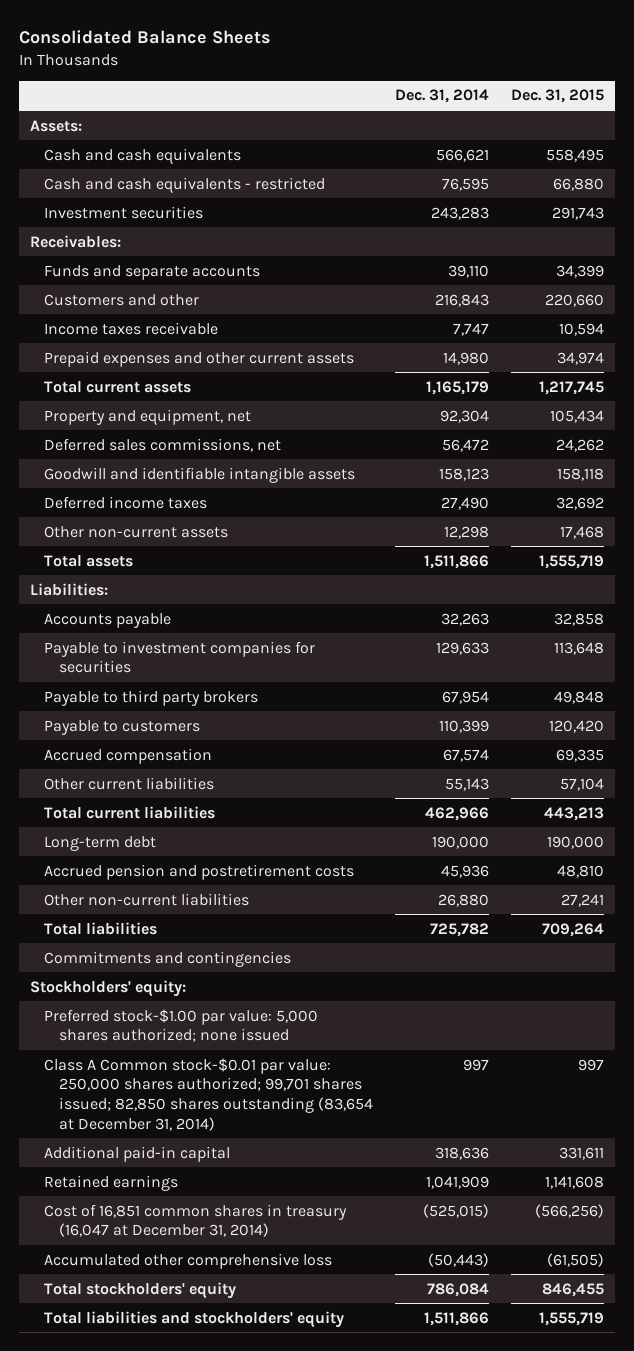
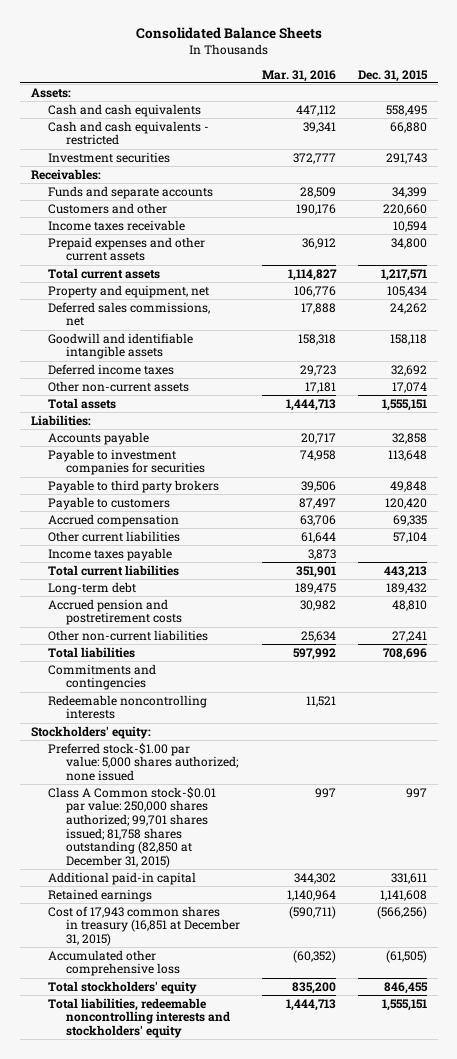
- | Dec. 31, 2014 | Dec. 31, 2015
+ | Mar. 31, 2016 | Dec. 31, 2015
- Prepaid expenses and other current assets | 14,980 | 34,974
- Total current assets | 1,165,179 | 1,217,745
+ Prepaid expenses and other current assets | 36,912 | 34,800
+ Total current assets | 1,114,827 | 1,217,571
- Other non-current assets | 12,298 | 17,468
- Total assets | 1,511,866 | 1,555,719
+ Other non-current assets | 17,181 | 17,074
+ Total assets | 1,444,713 | 1,555,151
+ Income taxes payable | 3,873 |
- Long-term debt | 190,000 | 190,000
+ Long-term debt | 189,475 | 189,432
- Total liabilities | 725,782 | 709,264
+ Total liabilities | 597,992 | 708,696
+ Redeemable noncontrolling interests | 11,521 |
- Class A Common stock-$0.01 par value: 250,000 shares authorized; 99,701 shares issued; 82,850 shares outstanding (83,654 at December 31, 2014) | 997 | 997
+ Class A Common stock-$0.01 par value: 250,000 shares authorized; 99,701 shares issued; 81,758 shares outstanding (82,850 at December 31, 2015) | 997 | 997
- Cost of 16,851 common shares in treasury (16,047 at December 31, 2014) | (525,015) | (566,256)
+ Cost of 17,943 common shares in treasury (16,851 at December 31, 2015) | (590,711) | (566,256)
- Total liabilities and stockholders' equity | 1,511,866 | 1,555,719
+ Total liabilities, redeemable noncontrolling interests and stockholders' equity | 1,444,713 | 1,555,151

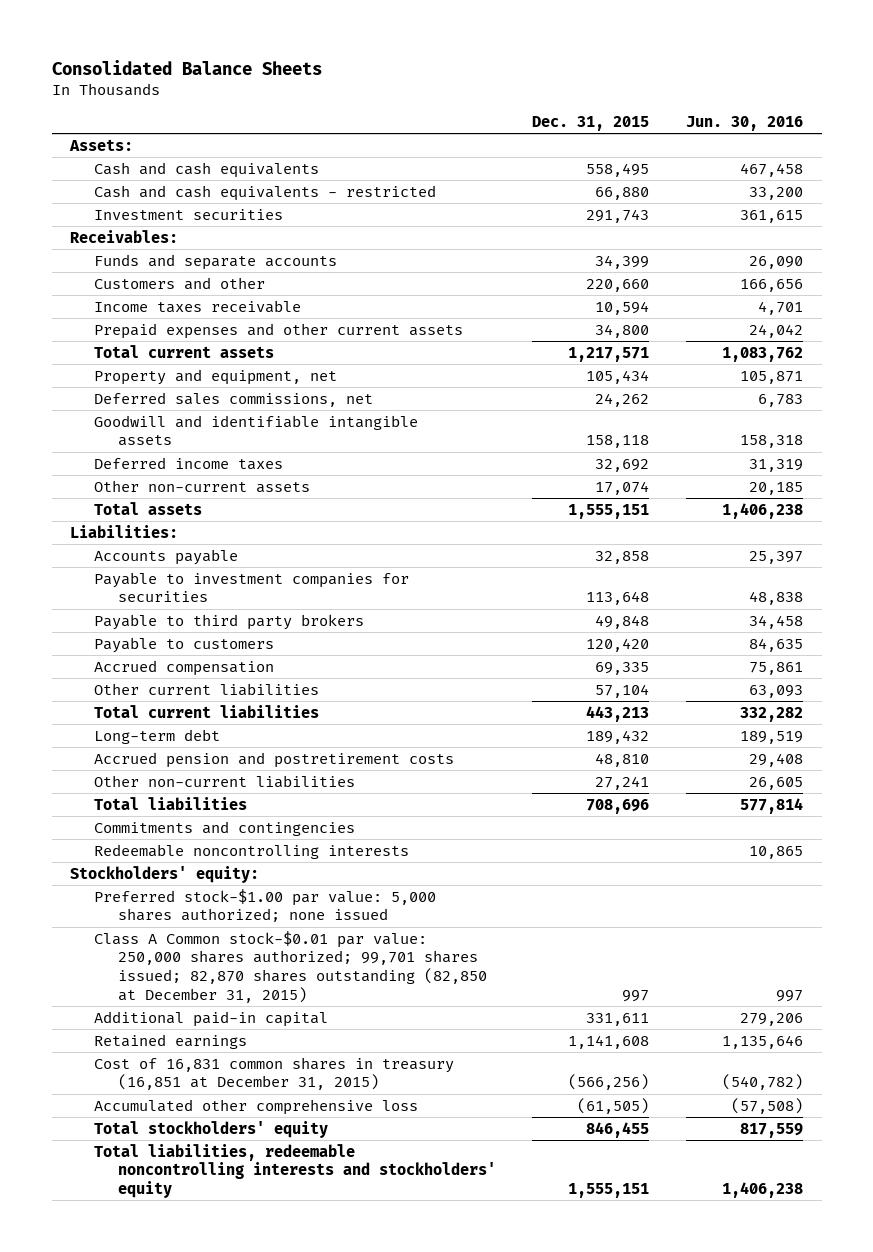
- | Mar. 31, 2016 | Dec. 31, 2015
+ | Dec. 31, 2015 | Jun. 30, 2016
- Income taxes payable | 3,873 |
- Class A Common stock-$0.01 par value: 250,000 shares authorized; 99,701 shares issued; 81,758 shares outstanding (82,850 at December 31, 2015) | 997 | 997
+ Class A Common stock-$0.01 par value: 250,000 shares authorized; 99,701 shares issued; 82,870 shares outstanding (82,850 at December 31, 2015) | 997 | 997
- Cost of 17,943 common shares in treasury (16,851 at December 31, 2015) | (590,711) | (566,256)
+ Cost of 16,831 common shares in treasury (16,851 at December 31, 2015) | (566,256) | (540,782)

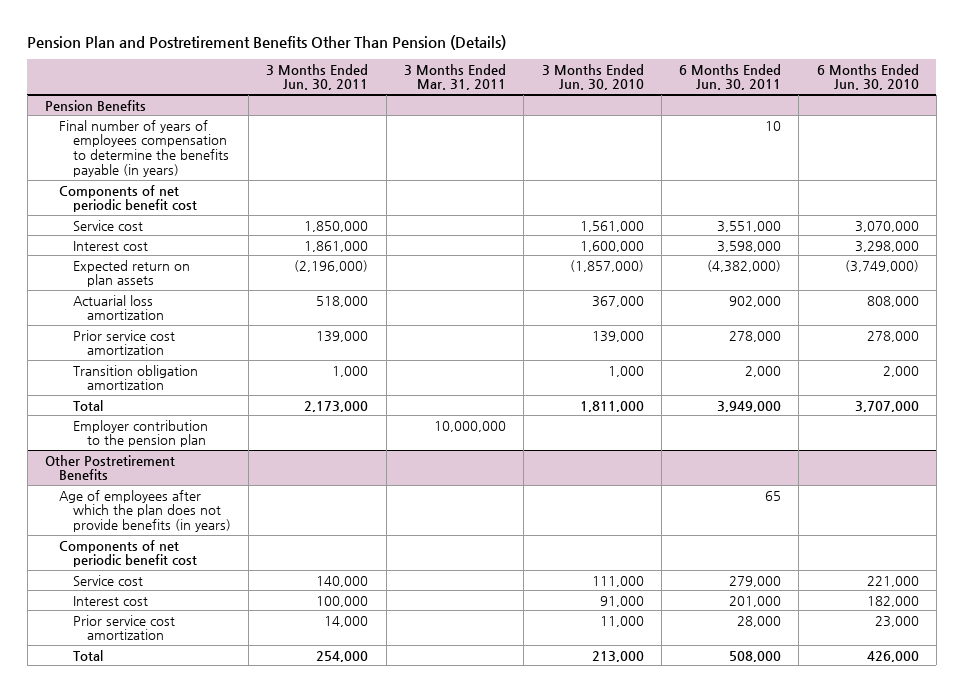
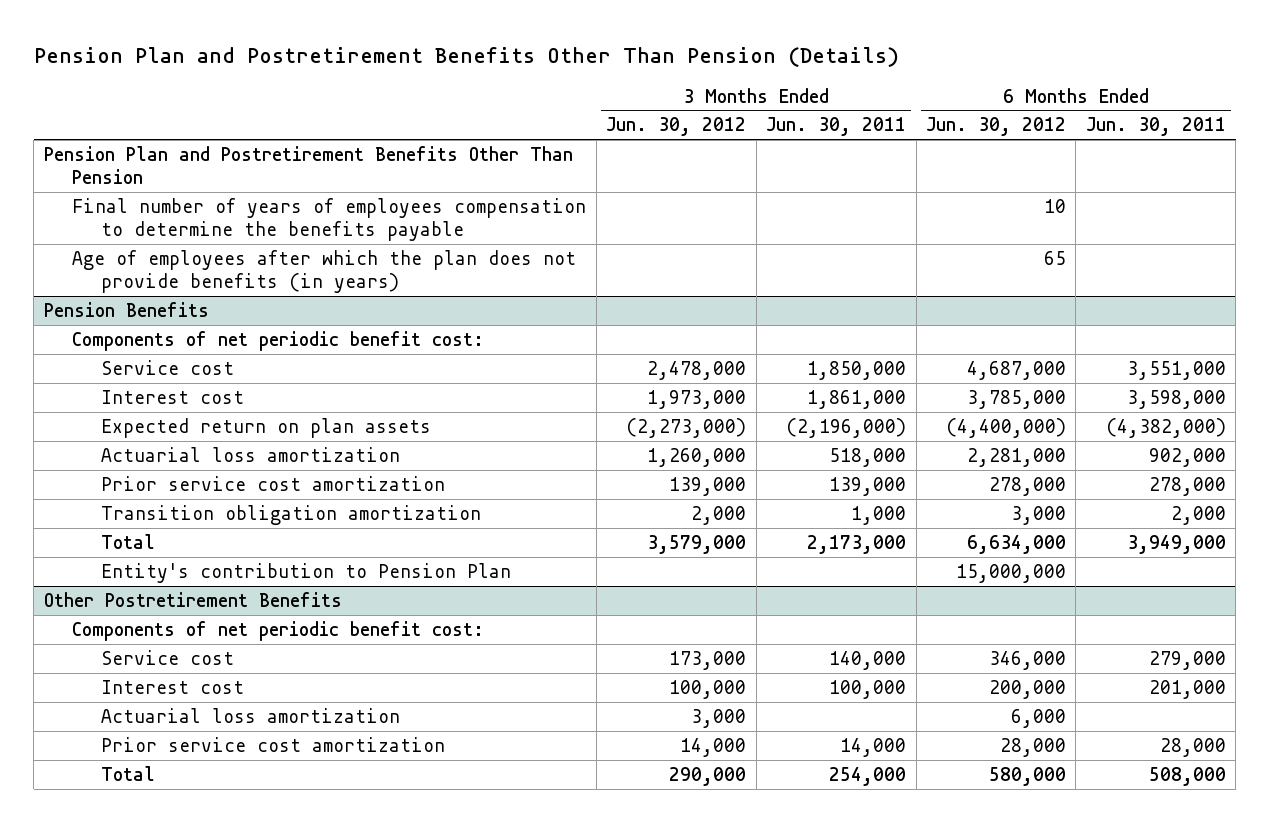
- | 3 Months Ended Jun. 30, 2011 | 3 Months Ended Mar. 31, 2011 | 3 Months Ended Jun. 30, 2010 | 6 Months Ended Jun. 30, 2011 | 6 Months Ended Jun. 30, 2010
+ | 3 Months Ended Jun. 30, 2012 | 3 Months Ended Jun. 30, 2011 | 6 Months Ended Jun. 30, 2012 | 6 Months Ended Jun. 30, 2011
+ Pension Plan and Postretirement Benefits Other Than Pension
+ Final number of years of employees compensation to determine the benefits payable | | | 10 |
+ Age of employees after which the plan does not provide benefits (in years) | | | 65 |
@ Pension Benefits
- Final number of years of employees compensation to determine the benefits payable (in years) | | | | 10 |
- Components of net periodic benefit cost
+ Components of net periodic benefit cost:
- Employer contribution to the pension plan | | 10,000,000 | | |
+ Entity's contribution to Pension Plan | | | 15,000,000 |
@ Other Postretirement Benefits
- Age of employees after which the plan does not provide benefits (in years) | | | | 65 |
- Components of net periodic benefit cost
+ Components of net periodic benefit cost:
+ Actuarial loss amortization | 3,000 | | 6,000 |

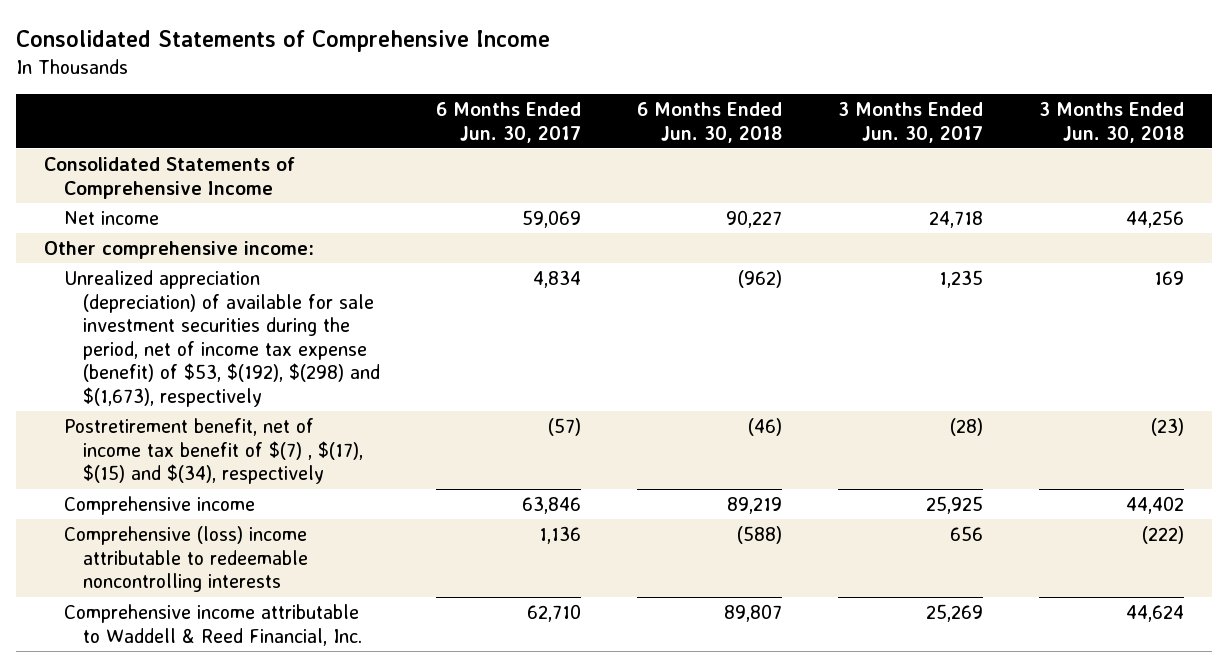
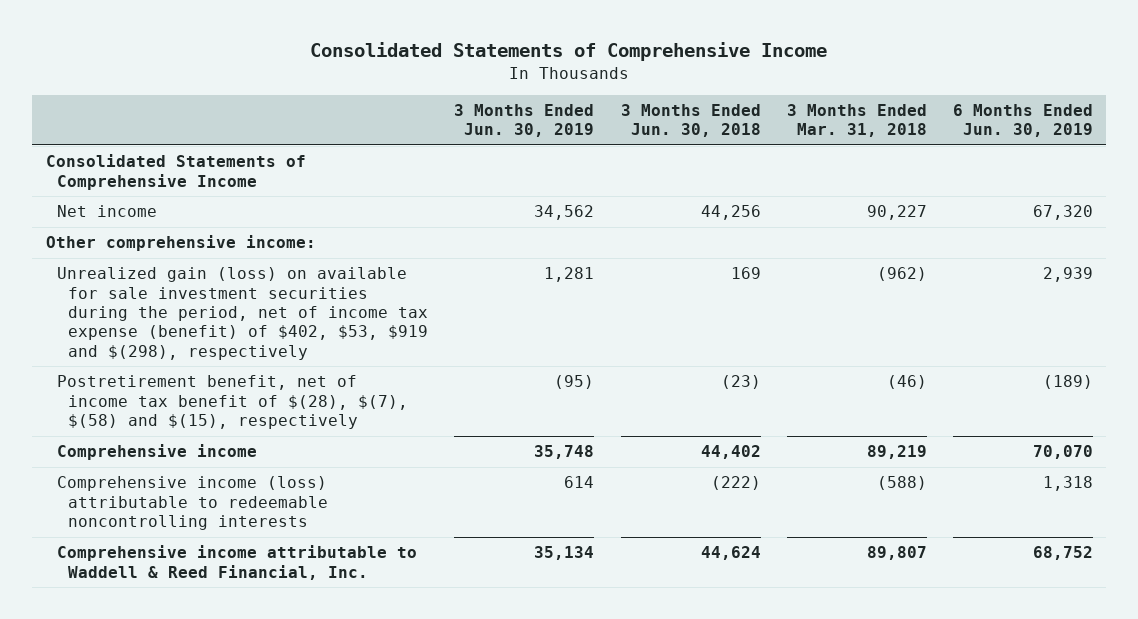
- | 6 Months Ended Jun. 30, 2017 | 6 Months Ended Jun. 30, 2018 | 3 Months Ended Jun. 30, 2017 | 3 Months Ended Jun. 30, 2018
+ | 3 Months Ended Jun. 30, 2019 | 3 Months Ended Jun. 30, 2018 | 3 Months Ended Mar. 31, 2018 | 6 Months Ended Jun. 30, 2019
- Unrealized appreciation (depreciation) of available for sale investment securities during the period, net of income tax expense (benefit) of $53, $(192), $(298) and $(1,673), respectively | 4,834 | (962) | 1,235 | 169
- Postretirement benefit, net of income tax benefit of $(7) , $(17), $(15) and $(34), respectively | (57) | (46) | (28) | (23)
+ Unrealized gain (loss) on available for sale investment securities during the period, net of income tax expense (benefit) of $402, $53, $919 and $(298), respectively | 1,281 | 169 | (962) | 2,939
+ Postretirement benefit, net of income tax benefit of $(28), $(7), $(58) and $(15), respectively | (95) | (23) | (46) | (189)
- Comprehensive (loss) income attributable to redeemable noncontrolling interests | 1,136 | (588) | 656 | (222)
+ Comprehensive income (loss) attributable to redeemable noncontrolling interests | 614 | (222) | (588) | 1,318

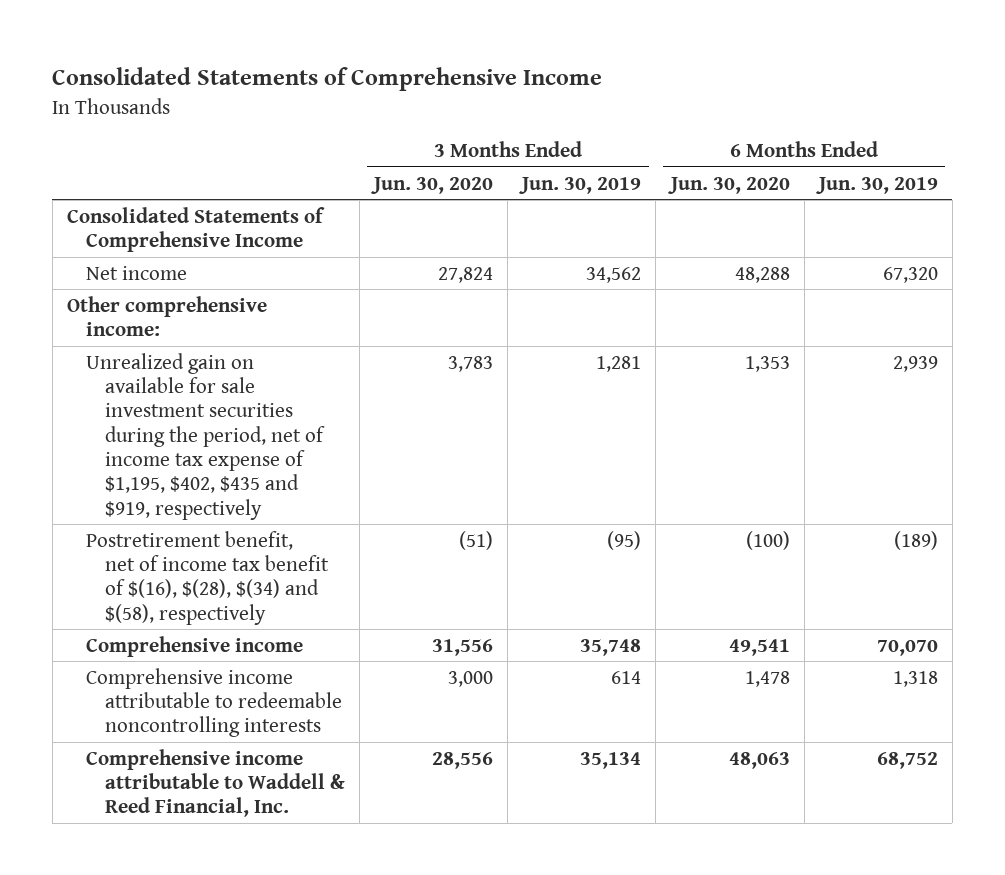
- | 3 Months Ended Jun. 30, 2019 | 3 Months Ended Jun. 30, 2018 | 3 Months Ended Mar. 31, 2018 | 6 Months Ended Jun. 30, 2019
+ | 3 Months Ended Jun. 30, 2020 | 3 Months Ended Jun. 30, 2019 | 6 Months Ended Jun. 30, 2020 | 6 Months Ended Jun. 30, 2019
- Unrealized gain (loss) on available for sale investment securities during the period, net of income tax expense (benefit) of $402, $53, $919 and $(298), respectively | 1,281 | 169 | (962) | 2,939
- Postretirement benefit, net of income tax benefit of $(28), $(7), $(58) and $(15), respectively | (95) | (23) | (46) | (189)
+ Unrealized gain on available for sale investment securities during the period, net of income tax expense of $1,195, $402, $435 and $919, respectively | 3,783 | 1,281 | 1,353 | 2,939
+ Postretirement benefit, net of income tax benefit of $(16), $(28), $(34) and $(58), respectively | (51) | (95) | (100) | (189)
- Comprehensive income (loss) attributable to redeemable noncontrolling interests | 614 | (222) | (588) | 1,318
+ Comprehensive income attributable to redeemable noncontrolling interests | 3,000 | 614 | 1,478 | 1,318

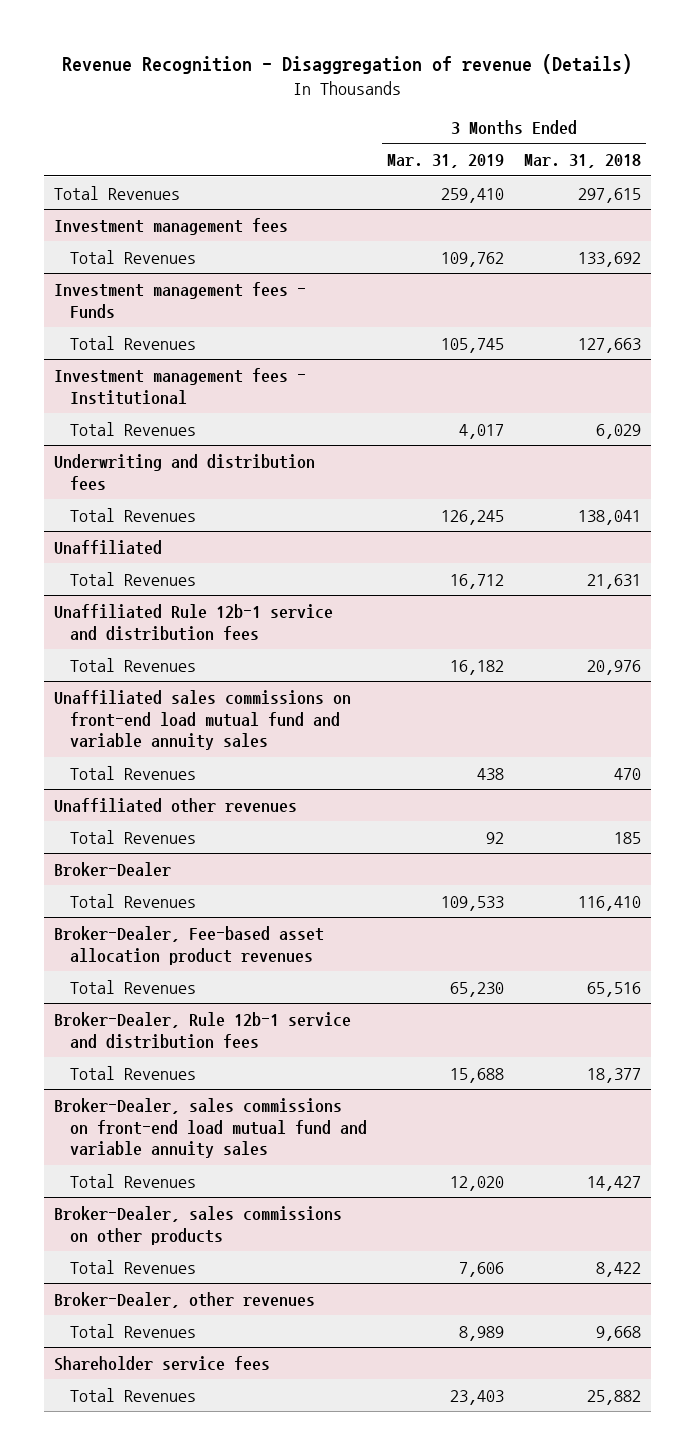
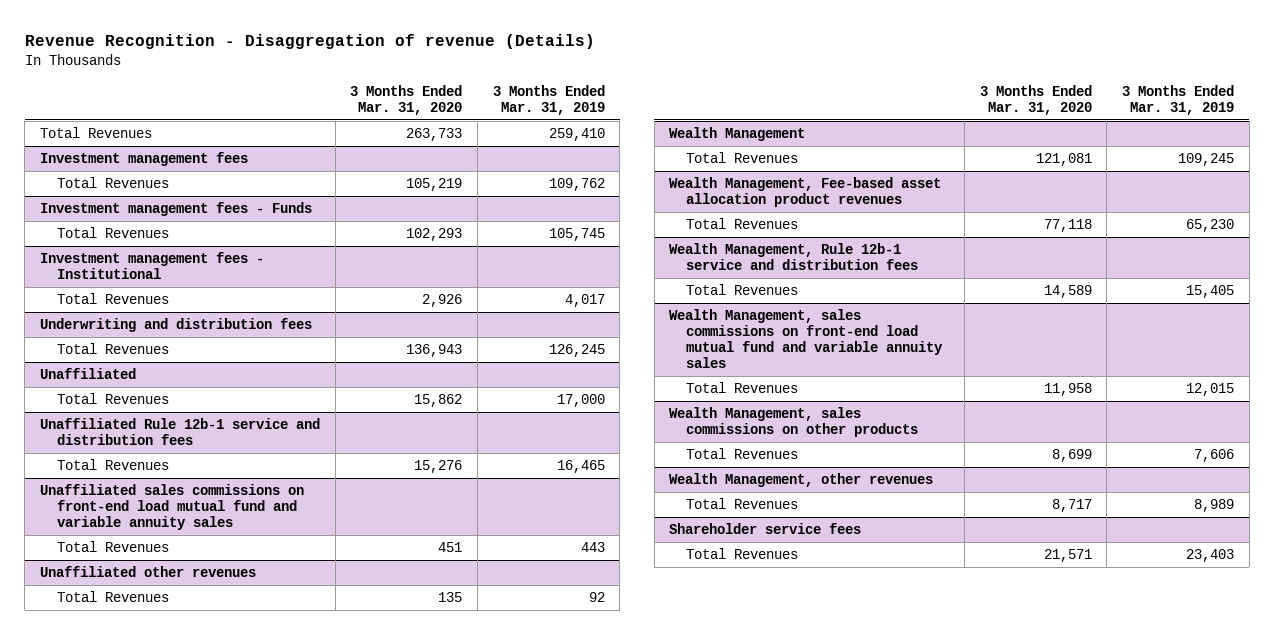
- | 3 Months Ended Mar. 31, 2019 | 3 Months Ended Mar. 31, 2018
+ | 3 Months Ended Mar. 31, 2020 | 3 Months Ended Mar. 31, 2019
@ Unaffiliated
- Total Revenues | 16,712 | 21,631
+ Total Revenues | 15,862 | 17,000
@ Unaffiliated Rule 12b-1 service and distribution fees
- Total Revenues | 16,182 | 20,976
+ Total Revenues | 15,276 | 16,465
@ Unaffiliated sales commissions on front-end load mutual fund and variable annuity sales
- Total Revenues | 438 | 470
+ Total Revenues | 451 | 443
- Broker-Dealer
- Total Revenues | 109,533 | 116,410
- Broker-Dealer, Fee-based asset allocation product revenues
+ Wealth Management
+ Total Revenues | 121,081 | 109,245
+ Wealth Management, Fee-based asset allocation product revenues
- Broker-Dealer, Rule 12b-1 service and distribution fees
- Total Revenues | 15,688 | 18,377
- Broker-Dealer, sales commissions on front-end load mutual fund and variable annuity sales
- Total Revenues | 12,020 | 14,427
- Broker-Dealer, sales commissions on other products
+ Wealth Management, Rule 12b-1 service and distribution fees
+ Total Revenues | 14,589 | 15,405
+ Wealth Management, sales commissions on front-end load mutual fund and variable annuity sales
+ Total Revenues | 11,958 | 12,015
+ Wealth Management, sales commissions on other products
- Broker-Dealer, other revenues
+ Wealth Management, other revenues

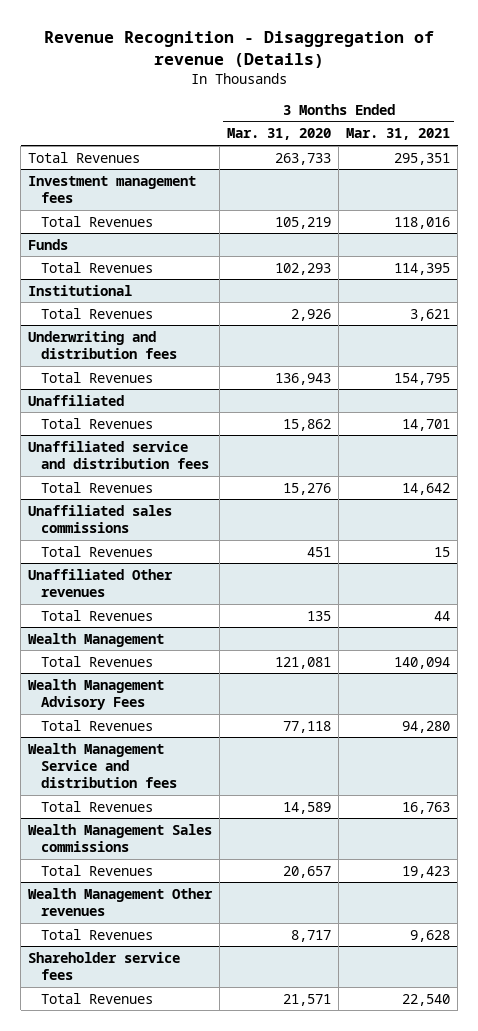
- | 3 Months Ended Mar. 31, 2020 | 3 Months Ended Mar. 31, 2019
+ | 3 Months Ended Mar. 31, 2020 | 3 Months Ended Mar. 31, 2021
- Investment management fees - Funds
+ Funds
- Investment management fees - Institutional
+ Institutional
- Unaffiliated Rule 12b-1 service and distribution fees
+ Unaffiliated service and distribution fees
- Unaffiliated sales commissions on front-end load mutual fund and variable annuity sales
+ Unaffiliated sales commissions
- Unaffiliated other revenues
+ Unaffiliated Other revenues
- Wealth Management, Fee-based asset allocation product revenues
+ Wealth Management Advisory Fees
- Wealth Management, Rule 12b-1 service and distribution fees
+ Wealth Management Service and distribution fees
- Wealth Management, sales commissions on front-end load mutual fund and variable annuity sales
- Total Revenues | 11,958 | 12,015
- Wealth Management, sales commissions on other products
- Total Revenues | 8,699 | 7,606
- Wealth Management, other revenues
+ Wealth Management Sales commissions
+ Total Revenues | 20,657 | 19,423
+ Wealth Management Other revenues

